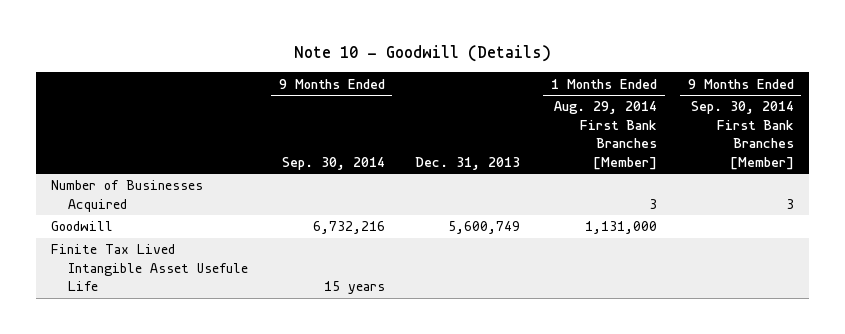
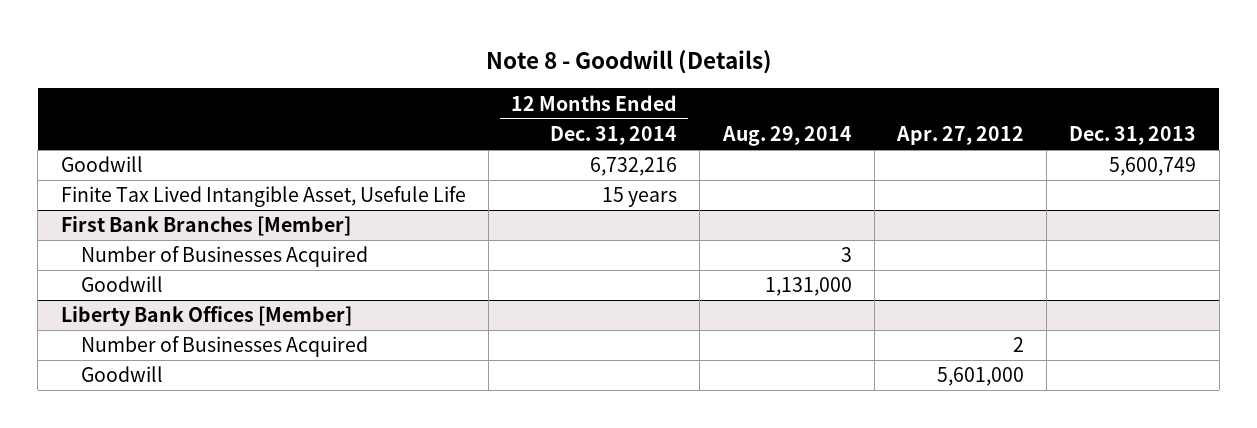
- Note 10 - Goodwill (Details)
+ Note 8 - Goodwill (Details)
- | 9 Months Ended Sep. 30, 2014 | Dec. 31, 2013 | 1 Months Ended Aug. 29, 2014 First Bank Branches [Member] | 9 Months Ended Sep. 30, 2014 First Bank Branches [Member]
+ | 12 Months Ended Dec. 31, 2014 | Aug. 29, 2014 | Apr. 27, 2012 | Dec. 31, 2013
- Number of Businesses Acquired | | | 3 | 3
- Finite Tax Lived Intangible Asset Usefule Life | 15 years | | |
+ Finite Tax Lived Intangible Asset, Usefule Life | 15 years | | |
+ First Bank Branches [Member]
+ Number of Businesses Acquired | | 3 | |
+ Goodwill | | 1,131,000 | |
+ Liberty Bank Offices [Member]
+ Number of Businesses Acquired | | | 2 |
+ Goodwill | | | 5,601,000 |

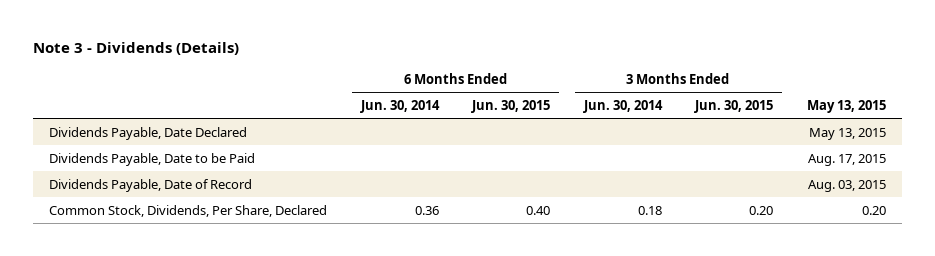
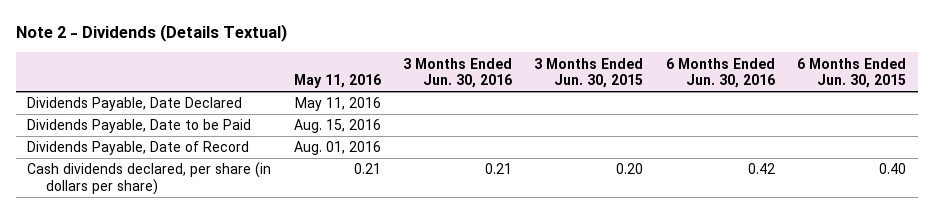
- Note 3 - Dividends (Details)
+ Note 2 - Dividends (Details Textual)
- | 6 Months Ended Jun. 30, 2014 | 6 Months Ended Jun. 30, 2015 | 3 Months Ended Jun. 30, 2014 | 3 Months Ended Jun. 30, 2015 | May 13, 2015
+ | May 11, 2016 | 3 Months Ended Jun. 30, 2016 | 3 Months Ended Jun. 30, 2015 | 6 Months Ended Jun. 30, 2016 | 6 Months Ended Jun. 30, 2015
- Common Stock, Dividends, Per Share, Declared | 0.36 | 0.40 | 0.18 | 0.20 | 0.20
+ Cash dividends declared, per share (in dollars per share) | 0.21 | 0.21 | 0.20 | 0.42 | 0.40

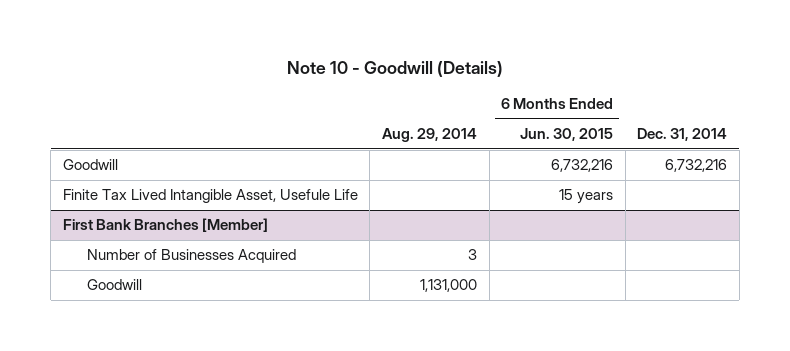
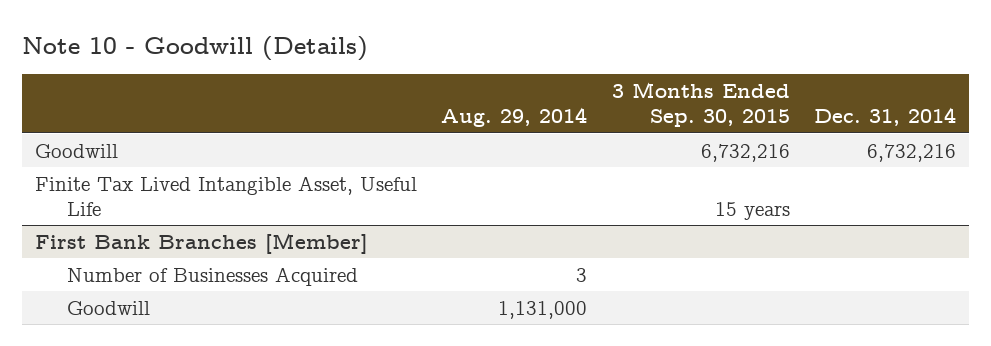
- | Aug. 29, 2014 | 6 Months Ended Jun. 30, 2015 | Dec. 31, 2014
+ | Aug. 29, 2014 | 3 Months Ended Sep. 30, 2015 | Dec. 31, 2014
- Finite Tax Lived Intangible Asset, Usefule Life | | 15 years |
+ Finite Tax Lived Intangible Asset, Useful Life | | 15 years |

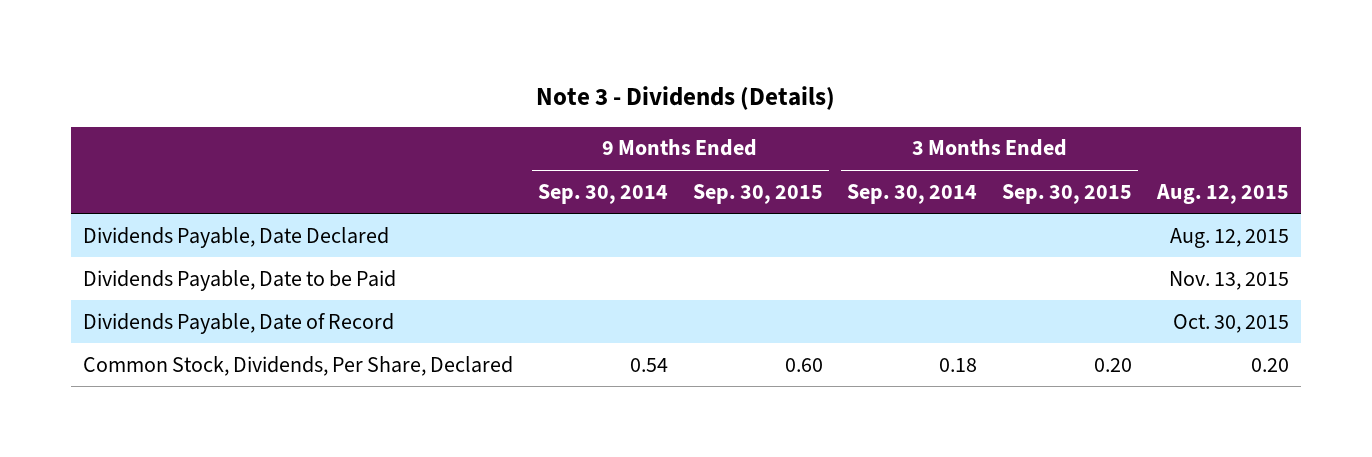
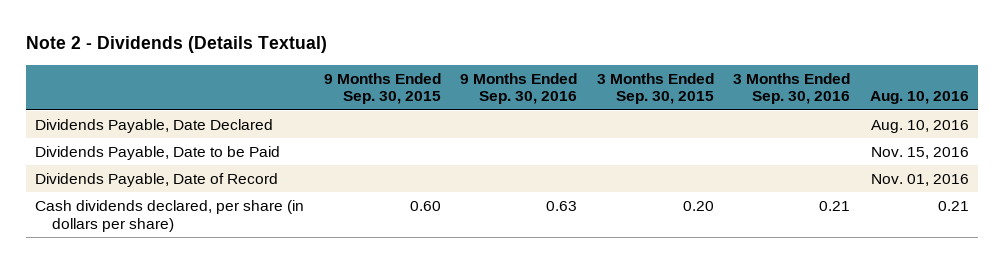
- Note 3 - Dividends (Details)
+ Note 2 - Dividends (Details Textual)
- | 9 Months Ended Sep. 30, 2014 | 9 Months Ended Sep. 30, 2015 | 3 Months Ended Sep. 30, 2014 | 3 Months Ended Sep. 30, 2015 | Aug. 12, 2015
+ | 9 Months Ended Sep. 30, 2015 | 9 Months Ended Sep. 30, 2016 | 3 Months Ended Sep. 30, 2015 | 3 Months Ended Sep. 30, 2016 | Aug. 10, 2016
- Common Stock, Dividends, Per Share, Declared | 0.54 | 0.60 | 0.18 | 0.20 | 0.20
+ Cash dividends declared, per share (in dollars per share) | 0.60 | 0.63 | 0.20 | 0.21 | 0.21

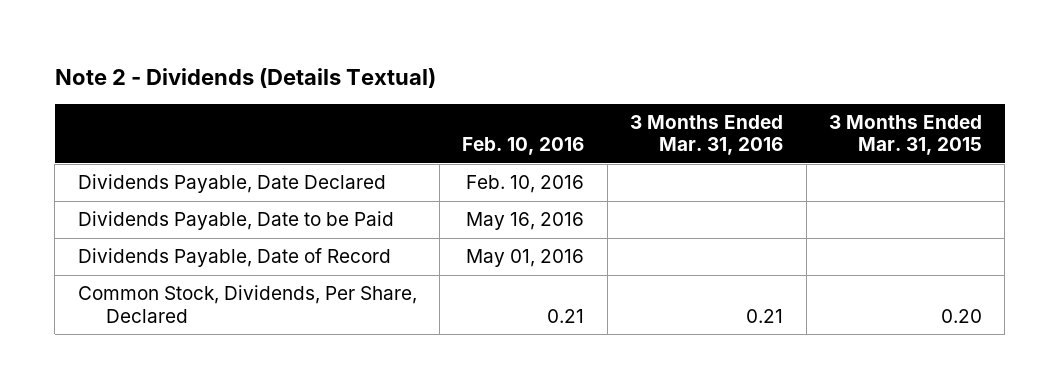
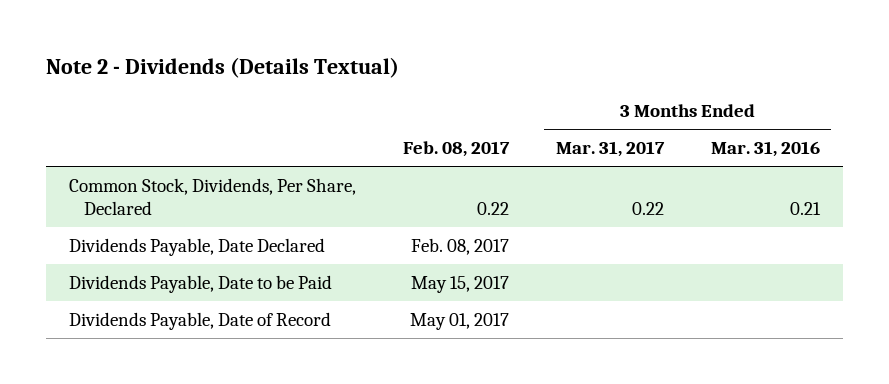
- | Feb. 10, 2016 | 3 Months Ended Mar. 31, 2016 | 3 Months Ended Mar. 31, 2015
+ | Feb. 08, 2017 | 3 Months Ended Mar. 31, 2017 | 3 Months Ended Mar. 31, 2016
moved up: Common Stock, Dividends, Per Share, Declared | 0.22 | 0.22 | 0.21

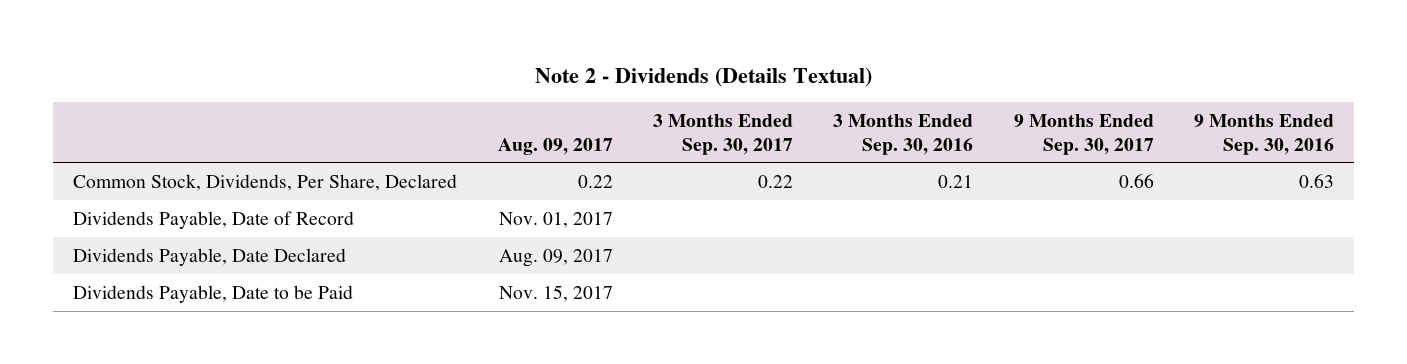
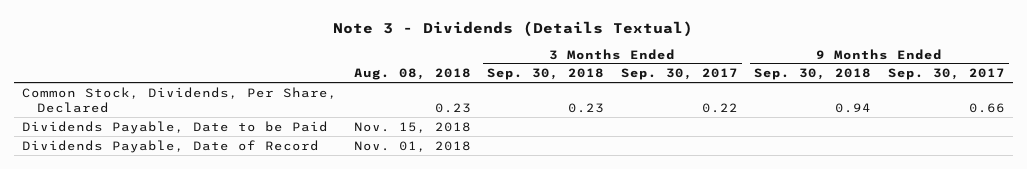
- Note 2 - Dividends (Details Textual)
+ Note 3 - Dividends (Details Textual)
- | Aug. 09, 2017 | 3 Months Ended Sep. 30, 2017 | 3 Months Ended Sep. 30, 2016 | 9 Months Ended Sep. 30, 2017 | 9 Months Ended Sep. 30, 2016
+ | Aug. 08, 2018 | 3 Months Ended Sep. 30, 2018 | 3 Months Ended Sep. 30, 2017 | 9 Months Ended Sep. 30, 2018 | 9 Months Ended Sep. 30, 2017
- Dividends Payable, Date Declared | Aug. 09, 2017 | | | |
moved down: Dividends Payable, Date of Record | Nov. 01, 2018 | | | |

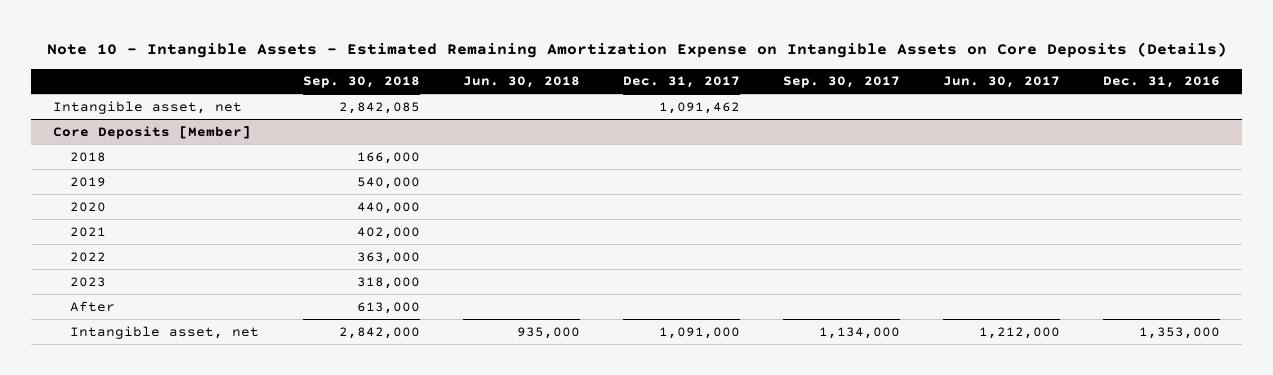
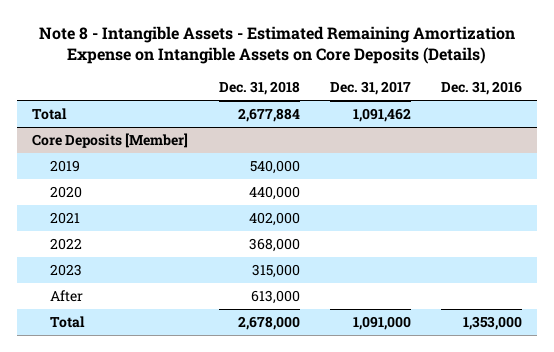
- Note 10 - Intangible Assets - Estimated Remaining Amortization Expense on Intangible Assets on Core Deposits (Details)
+ Note 8 - Intangible Assets - Estimated Remaining Amortization Expense on Intangible Assets on Core Deposits (Details)
- | Sep. 30, 2018 | Jun. 30, 2018 | Dec. 31, 2017 | Sep. 30, 2017 | Jun. 30, 2017 | Dec. 31, 2016
+ | Dec. 31, 2018 | Dec. 31, 2017 | Dec. 31, 2016
- Intangible asset, net | 2,842,085 | | 1,091,462 | | |
+ Total | 2,677,884 | 1,091,462 |
@ Core Deposits [Member]
- 2018 | 166,000 | | | | |
- Intangible asset, net | 2,842,000 | 935,000 | 1,091,000 | 1,134,000 | 1,212,000 | 1,353,000
+ Total | 2,678,000 | 1,091,000 | 1,353,000

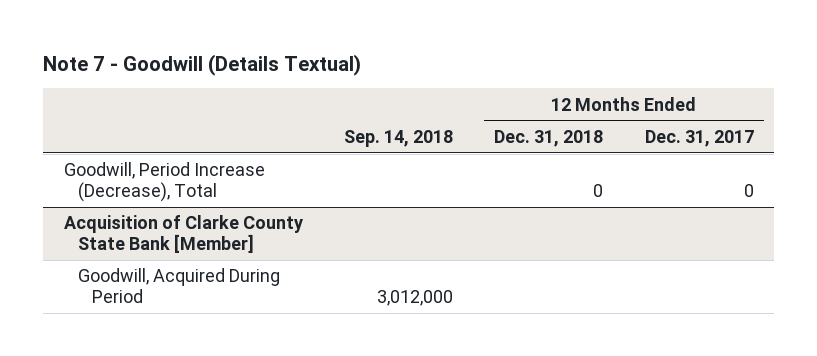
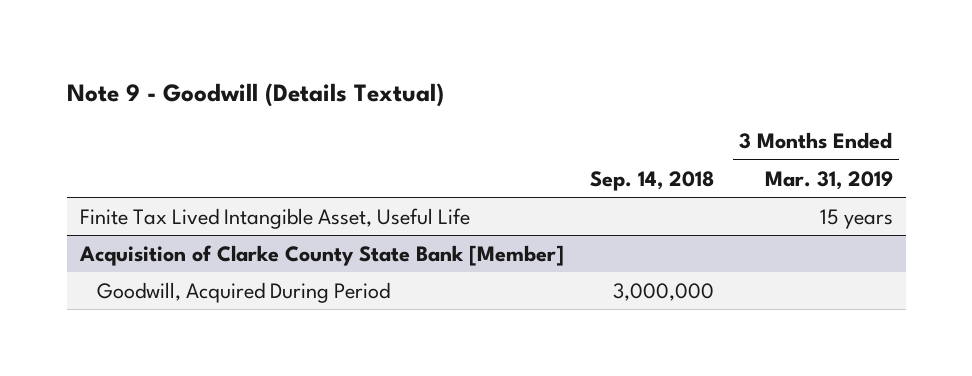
- Note 7 - Goodwill (Details Textual)
+ Note 9 - Goodwill (Details Textual)
- | Sep. 14, 2018 | 12 Months Ended Dec. 31, 2018 | 12 Months Ended Dec. 31, 2017
+ | Sep. 14, 2018 | 3 Months Ended Mar. 31, 2019
- Goodwill, Period Increase (Decrease), Total | | 0 | 0
+ Finite Tax Lived Intangible Asset, Useful Life | | 15 years
@ Acquisition of Clarke County State Bank [Member]
- Goodwill, Acquired During Period | 3,012,000 | |
+ Goodwill, Acquired During Period | 3,000,000 |

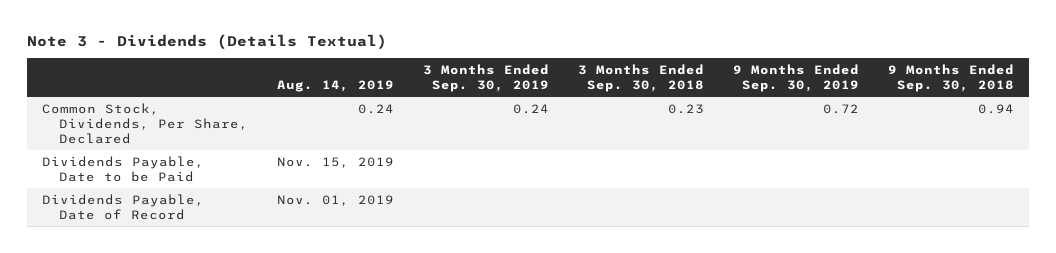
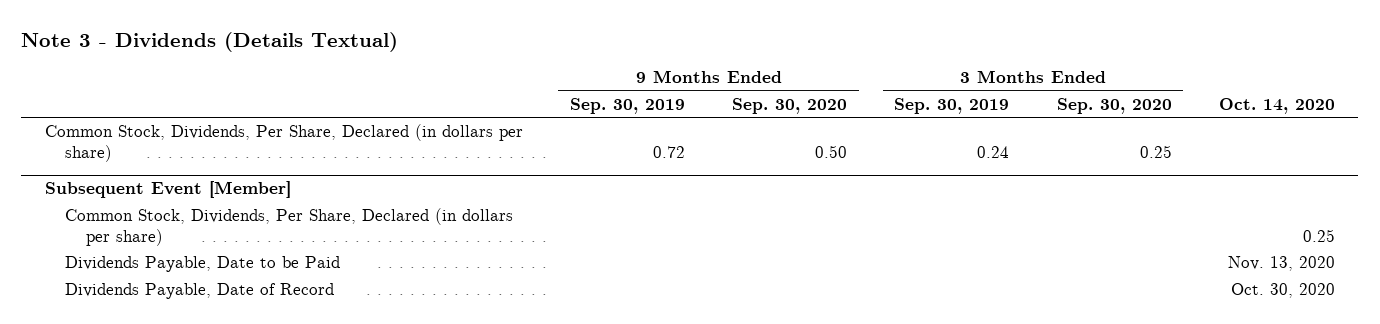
- | Aug. 14, 2019 | 3 Months Ended Sep. 30, 2019 | 3 Months Ended Sep. 30, 2018 | 9 Months Ended Sep. 30, 2019 | 9 Months Ended Sep. 30, 2018
+ | 9 Months Ended Sep. 30, 2019 | 9 Months Ended Sep. 30, 2020 | 3 Months Ended Sep. 30, 2019 | 3 Months Ended Sep. 30, 2020 | Oct. 14, 2020
- Common Stock, Dividends, Per Share, Declared | 0.24 | 0.24 | 0.23 | 0.72 | 0.94
- Dividends Payable, Date to be Paid | Nov. 15, 2019 | | | |
- Dividends Payable, Date of Record | Nov. 01, 2019 | | | |
+ Common Stock, Dividends, Per Share, Declared (in dollars per share) | 0.72 | 0.50 | 0.24 | 0.25 |
+ Subsequent Event [Member]
+ Common Stock, Dividends, Per Share, Declared (in dollars per share) | | | | | 0.25
+ Dividends Payable, Date to be Paid | | | | | Nov. 13, 2020
+ Dividends Payable, Date of Record | | | | | Oct. 30, 2020

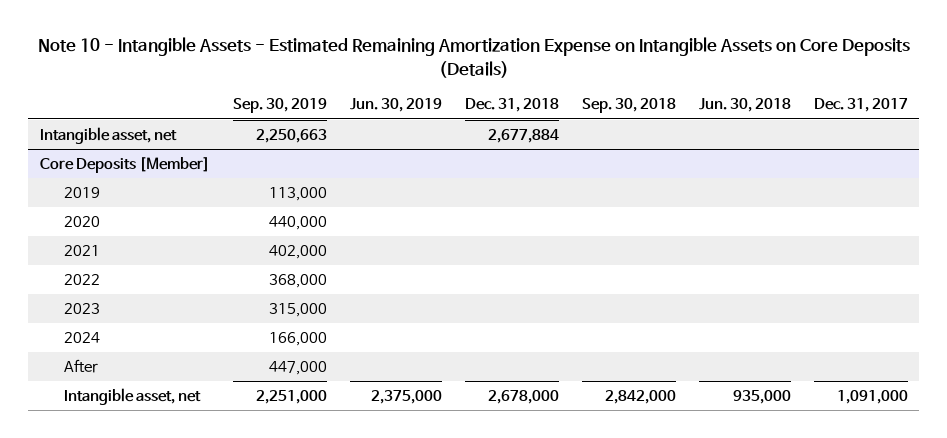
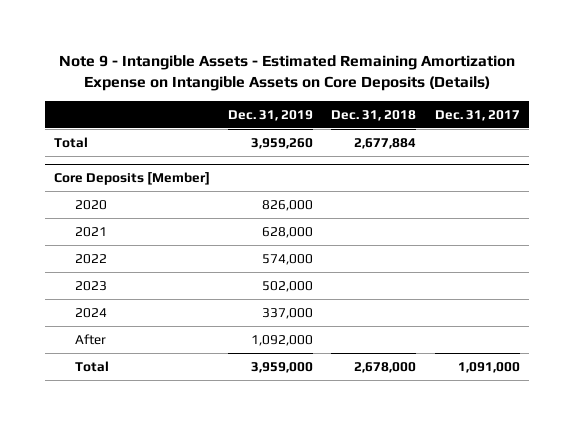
- Note 10 - Intangible Assets - Estimated Remaining Amortization Expense on Intangible Assets on Core Deposits (Details)
+ Note 9 - Intangible Assets - Estimated Remaining Amortization Expense on Intangible Assets on Core Deposits (Details)
- | Sep. 30, 2019 | Jun. 30, 2019 | Dec. 31, 2018 | Sep. 30, 2018 | Jun. 30, 2018 | Dec. 31, 2017
+ | Dec. 31, 2019 | Dec. 31, 2018 | Dec. 31, 2017
- Intangible asset, net | 2,250,663 | | 2,677,884 | | |
+ Total | 3,959,260 | 2,677,884 |
@ Core Deposits [Member]
- 2019 | 113,000 | | | | |
- Intangible asset, net | 2,251,000 | 2,375,000 | 2,678,000 | 2,842,000 | 935,000 | 1,091,000
+ Total | 3,959,000 | 2,678,000 | 1,091,000

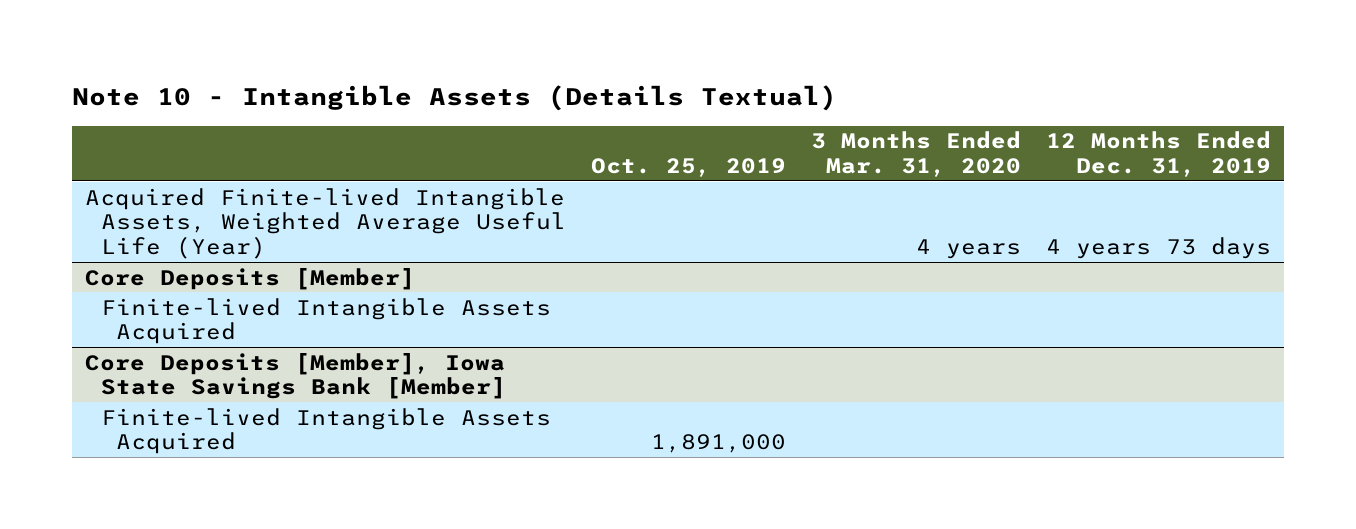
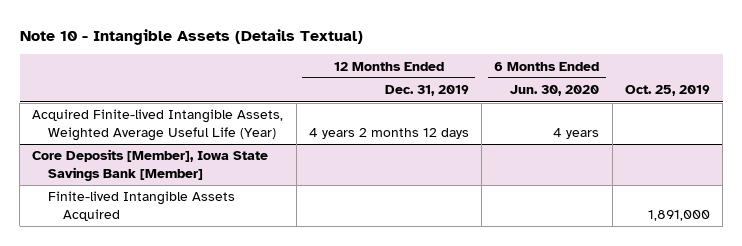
- | Oct. 25, 2019 | 3 Months Ended Mar. 31, 2020 | 12 Months Ended Dec. 31, 2019
+ | 12 Months Ended Dec. 31, 2019 | 6 Months Ended Jun. 30, 2020 | Oct. 25, 2019
- Acquired Finite-lived Intangible Assets, Weighted Average Useful Life (Year) | | 4 years | 4 years 73 days
- Core Deposits [Member]
- Finite-lived Intangible Assets Acquired
+ Acquired Finite-lived Intangible Assets, Weighted Average Useful Life (Year) | 4 years 2 months 12 days | 4 years |

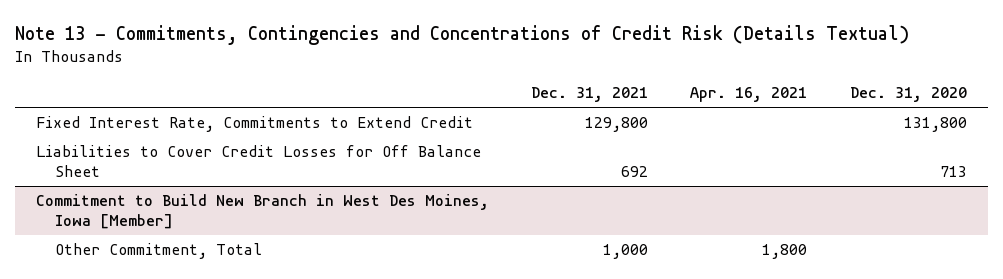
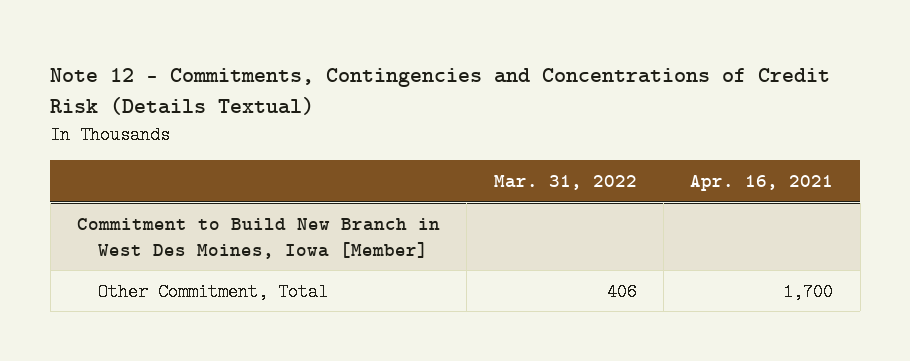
- Note 13 - Commitments, Contingencies and Concentrations of Credit Risk (Details Textual)
+ Note 12 - Commitments, Contingencies and Concentrations of Credit Risk (Details Textual)
- | Dec. 31, 2021 | Apr. 16, 2021 | Dec. 31, 2020
+ | Mar. 31, 2022 | Apr. 16, 2021
- Fixed Interest Rate, Commitments to Extend Credit | 129,800 | | 131,800
- Liabilities to Cover Credit Losses for Off Balance Sheet | 692 | | 713
@ Commitment to Build New Branch in West Des Moines, Iowa [Member]
- Other Commitment, Total | 1,000 | 1,800 |
+ Other Commitment, Total | 406 | 1,700

